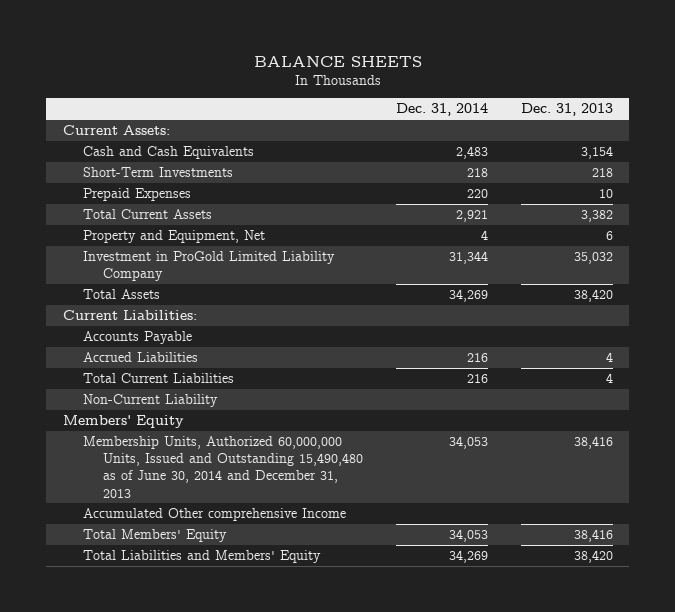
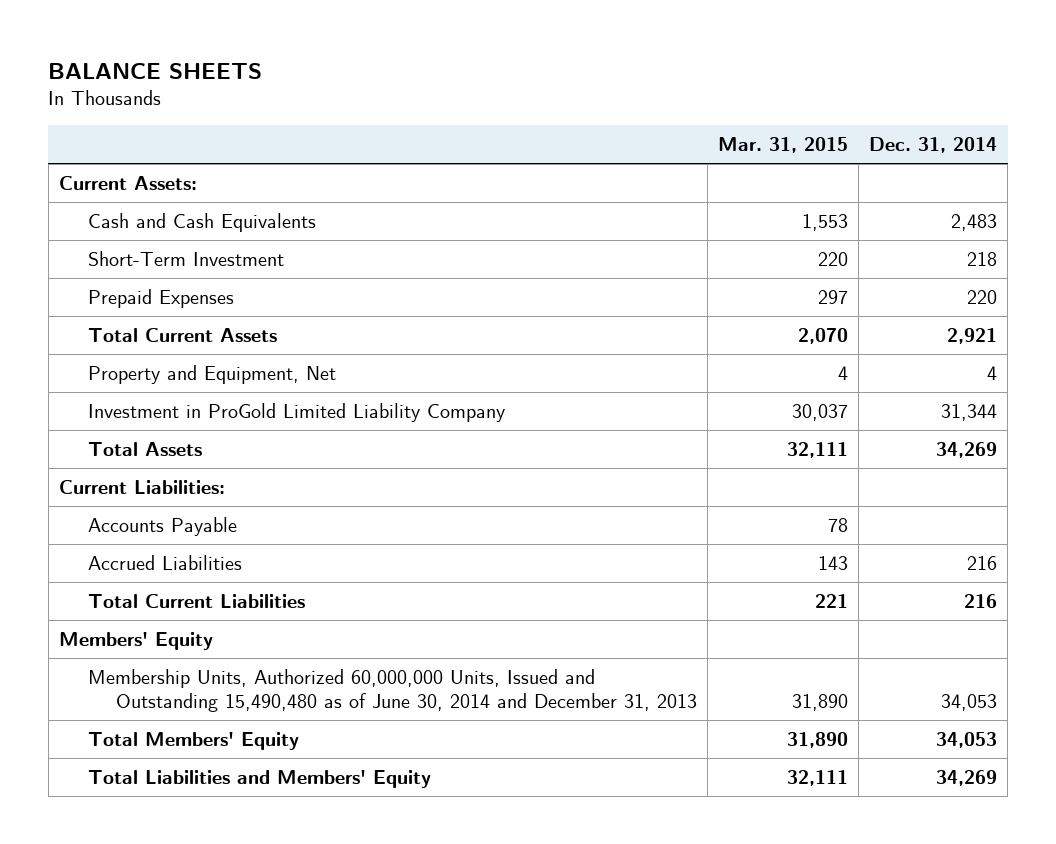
- | Dec. 31, 2014 | Dec. 31, 2013
+ | Mar. 31, 2015 | Dec. 31, 2014
- Short-Term Investments | 218 | 218
+ Short-Term Investment | 220 | 218
- Non-Current Liability
- Accumulated Other comprehensive Income

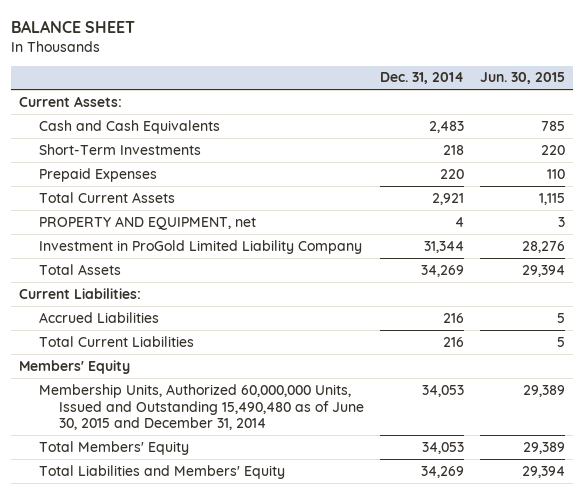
- BALANCE SHEETS
+ BALANCE SHEET
- | Mar. 31, 2015 | Dec. 31, 2014
+ | Dec. 31, 2014 | Jun. 30, 2015
- Short-Term Investment | 220 | 218
+ Short-Term Investments | 218 | 220
- Property and Equipment, Net | 4 | 4
+ PROPERTY AND EQUIPMENT, net | 4 | 3
- Accounts Payable | 78 |
- Membership Units, Authorized 60,000,000 Units, Issued and Outstanding 15,490,480 as of June 30, 2014 and December 31, 2013 | 31,890 | 34,053
+ Membership Units, Authorized 60,000,000 Units, Issued and Outstanding 15,490,480 as of June 30, 2015 and December 31, 2014 | 34,053 | 29,389

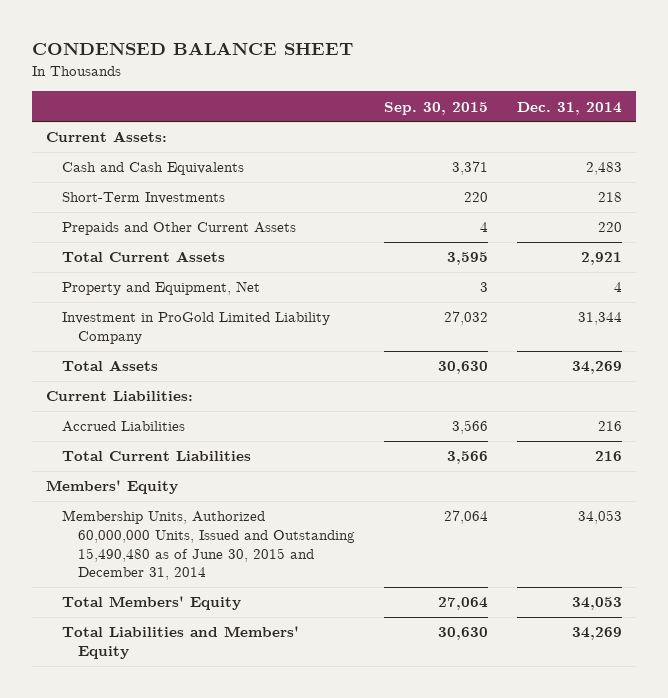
- BALANCE SHEET
+ CONDENSED BALANCE SHEET
- | Dec. 31, 2014 | Jun. 30, 2015
+ | Sep. 30, 2015 | Dec. 31, 2014
- Prepaid Expenses | 220 | 110
+ Prepaids and Other Current Assets | 4 | 220
- PROPERTY AND EQUIPMENT, net | 4 | 3
+ Property and Equipment, Net | 3 | 4

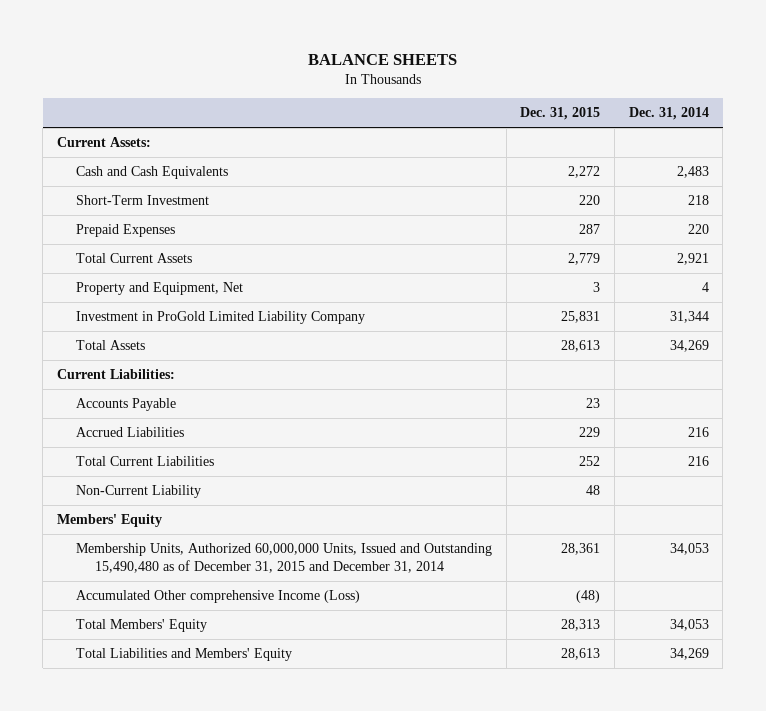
- CONDENSED BALANCE SHEET
+ BALANCE SHEETS
- | Sep. 30, 2015 | Dec. 31, 2014
+ | Dec. 31, 2015 | Dec. 31, 2014
- Short-Term Investments | 220 | 218
- Prepaids and Other Current Assets | 4 | 220
+ Short-Term Investment | 220 | 218
+ Prepaid Expenses | 287 | 220
+ Accounts Payable | 23 |
+ Non-Current Liability | 48 |
- Membership Units, Authorized 60,000,000 Units, Issued and Outstanding 15,490,480 as of June 30, 2015 and December 31, 2014 | 27,064 | 34,053
+ Membership Units, Authorized 60,000,000 Units, Issued and Outstanding 15,490,480 as of December 31, 2015 and December 31, 2014 | 28,361 | 34,053
+ Accumulated Other comprehensive Income (Loss) | (48) |

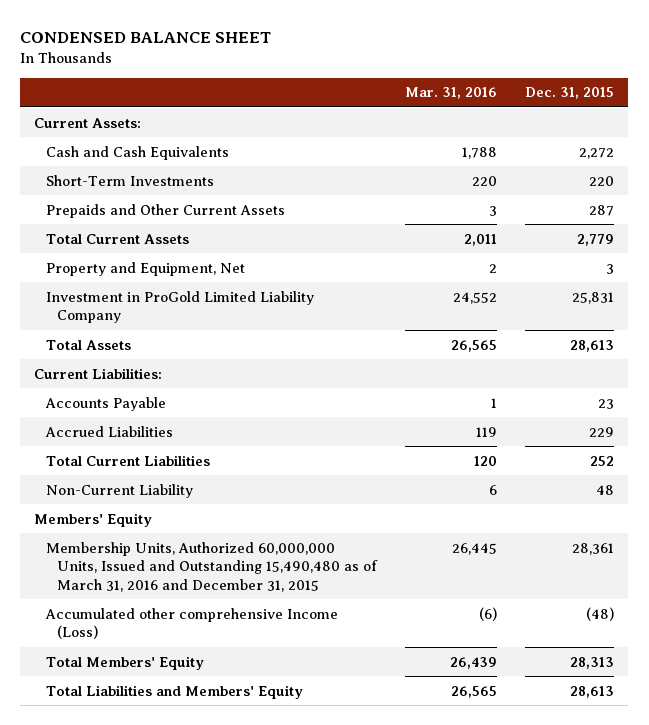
- BALANCE SHEETS
+ CONDENSED BALANCE SHEET
- | Dec. 31, 2015 | Dec. 31, 2014
+ | Mar. 31, 2016 | Dec. 31, 2015
- Short-Term Investment | 220 | 218
- Prepaid Expenses | 287 | 220
+ Short-Term Investments | 220 | 220
+ Prepaids and Other Current Assets | 3 | 287
- Membership Units, Authorized 60,000,000 Units, Issued and Outstanding 15,490,480 as of December 31, 2015 and December 31, 2014 | 28,361 | 34,053
- Accumulated Other comprehensive Income (Loss) | (48) |
+ Membership Units, Authorized 60,000,000 Units, Issued and Outstanding 15,490,480 as of March 31, 2016 and December 31, 2015 | 26,445 | 28,361
+ Accumulated other comprehensive Income (Loss) | (6) | (48)

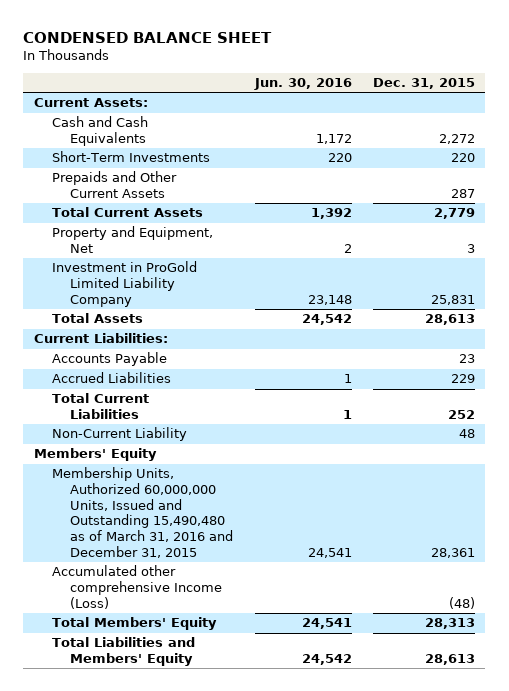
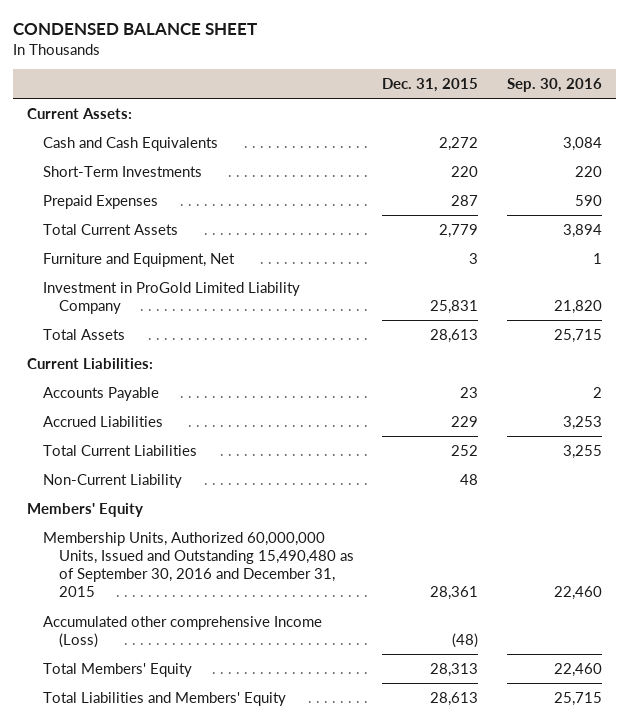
- | Jun. 30, 2016 | Dec. 31, 2015
+ | Dec. 31, 2015 | Sep. 30, 2016
- Prepaids and Other Current Assets | | 287
+ Prepaid Expenses | 287 | 590
- Property and Equipment, Net | 2 | 3
+ Furniture and Equipment, Net | 3 | 1
- Membership Units, Authorized 60,000,000 Units, Issued and Outstanding 15,490,480 as of March 31, 2016 and December 31, 2015 | 24,541 | 28,361
+ Membership Units, Authorized 60,000,000 Units, Issued and Outstanding 15,490,480 as of September 30, 2016 and December 31, 2015 | 28,361 | 22,460

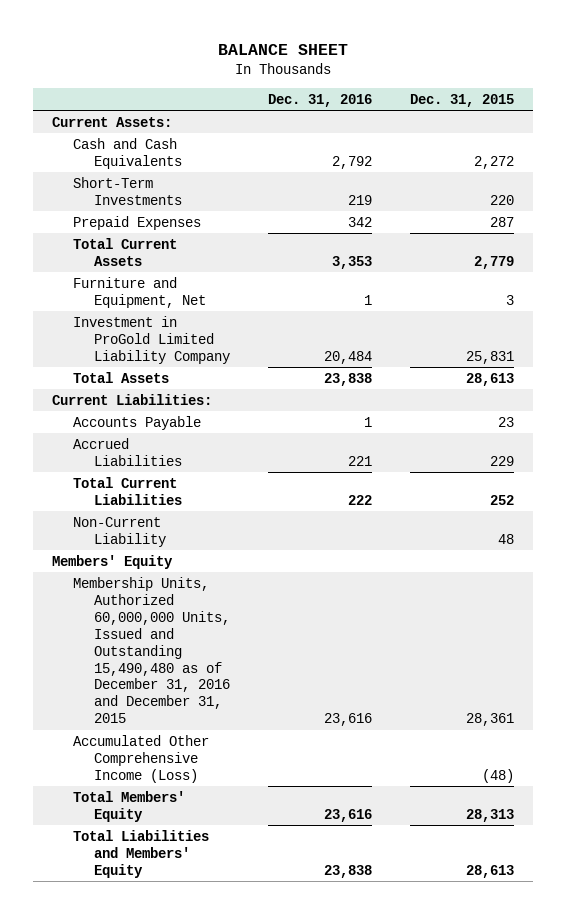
- CONDENSED BALANCE SHEET
+ BALANCE SHEET
- | Dec. 31, 2015 | Sep. 30, 2016
+ | Dec. 31, 2016 | Dec. 31, 2015
- Membership Units, Authorized 60,000,000 Units, Issued and Outstanding 15,490,480 as of September 30, 2016 and December 31, 2015 | 28,361 | 22,460
- Accumulated other comprehensive Income (Loss) | (48) |
+ Membership Units, Authorized 60,000,000 Units, Issued and Outstanding 15,490,480 as of December 31, 2016 and December 31, 2015 | 23,616 | 28,361
+ Accumulated Other Comprehensive Income (Loss) | | (48)

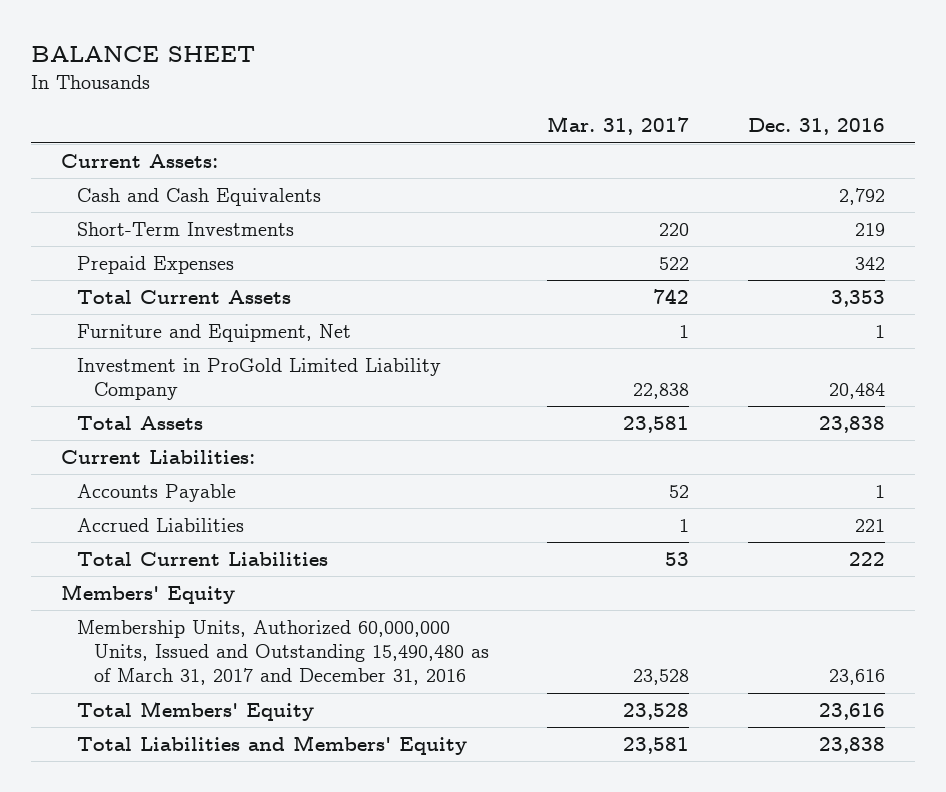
- | Dec. 31, 2016 | Dec. 31, 2015
+ | Mar. 31, 2017 | Dec. 31, 2016
- Non-Current Liability | | 48
- Membership Units, Authorized 60,000,000 Units, Issued and Outstanding 15,490,480 as of December 31, 2016 and December 31, 2015 | 23,616 | 28,361
- Accumulated Other Comprehensive Income (Loss) | | (48)
+ Membership Units, Authorized 60,000,000 Units, Issued and Outstanding 15,490,480 as of March 31, 2017 and December 31, 2016 | 23,528 | 23,616

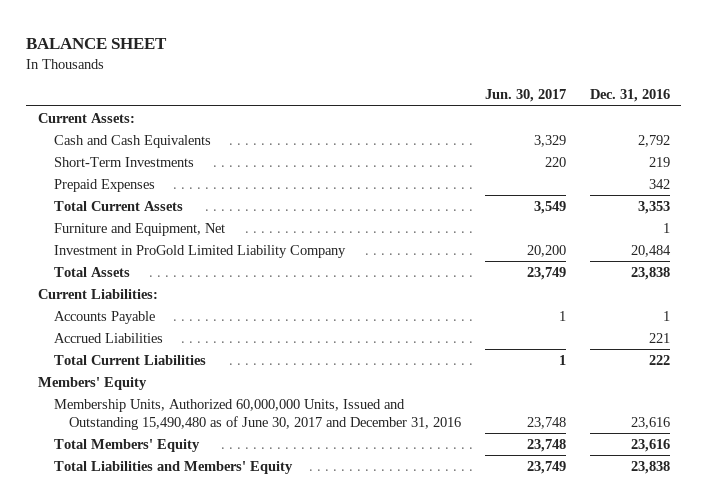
- | Mar. 31, 2017 | Dec. 31, 2016
+ | Jun. 30, 2017 | Dec. 31, 2016
- Membership Units, Authorized 60,000,000 Units, Issued and Outstanding 15,490,480 as of March 31, 2017 and December 31, 2016 | 23,528 | 23,616
+ Membership Units, Authorized 60,000,000 Units, Issued and Outstanding 15,490,480 as of June 30, 2017 and December 31, 2016 | 23,748 | 23,616

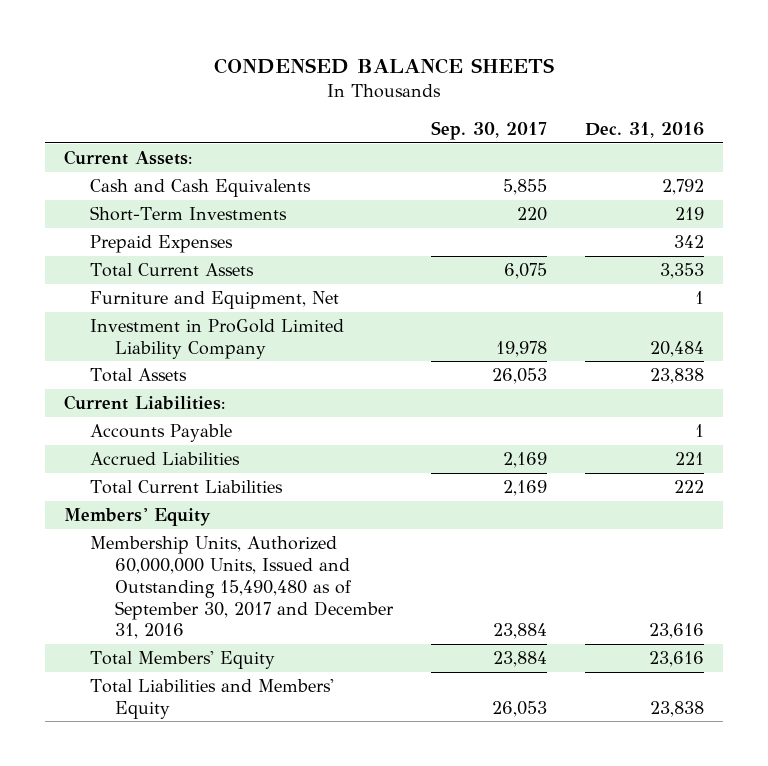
- BALANCE SHEET
+ CONDENSED BALANCE SHEETS
- | Jun. 30, 2017 | Dec. 31, 2016
+ | Sep. 30, 2017 | Dec. 31, 2016
- Membership Units, Authorized 60,000,000 Units, Issued and Outstanding 15,490,480 as of June 30, 2017 and December 31, 2016 | 23,748 | 23,616
+ Membership Units, Authorized 60,000,000 Units, Issued and Outstanding 15,490,480 as of September 30, 2017 and December 31, 2016 | 23,884 | 23,616

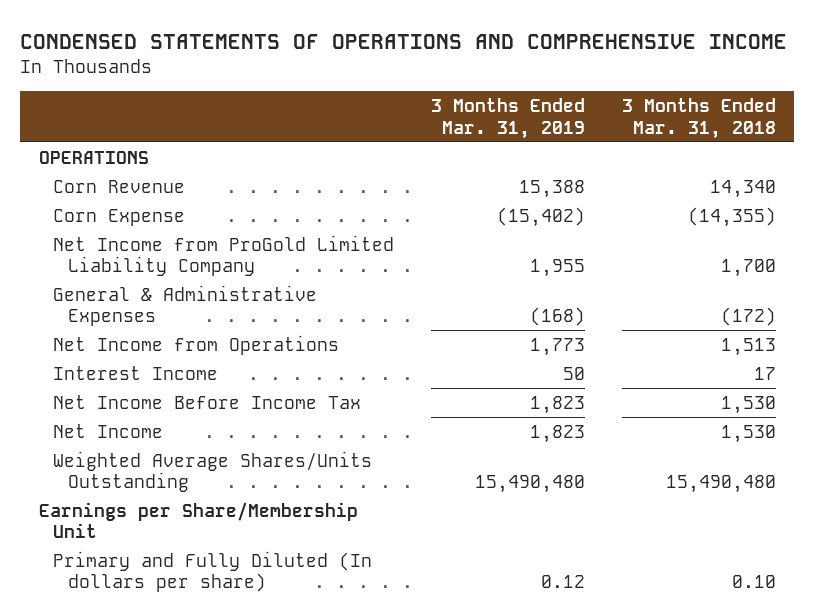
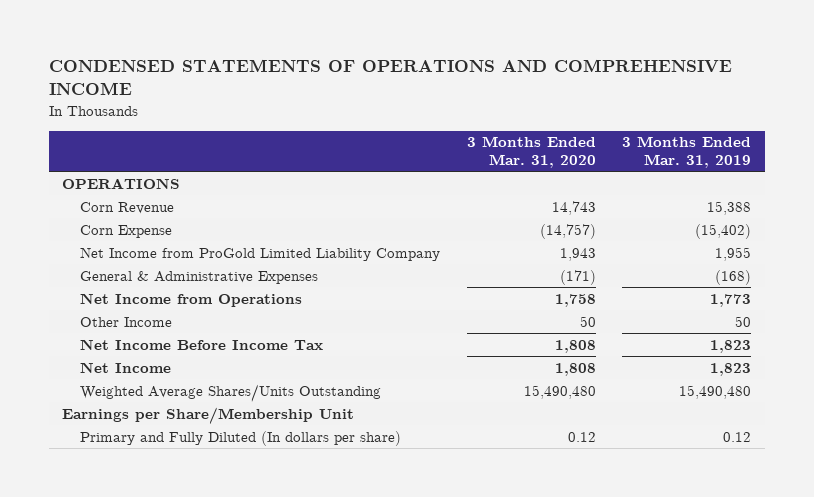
- | 3 Months Ended Mar. 31, 2019 | 3 Months Ended Mar. 31, 2018
+ | 3 Months Ended Mar. 31, 2020 | 3 Months Ended Mar. 31, 2019
- Interest Income | 50 | 17
+ Other Income | 50 | 50

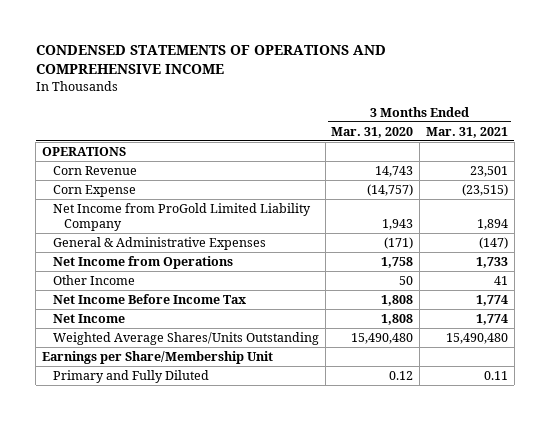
- | 3 Months Ended Mar. 31, 2020 | 3 Months Ended Mar. 31, 2019
+ | 3 Months Ended Mar. 31, 2020 | 3 Months Ended Mar. 31, 2021
- Primary and Fully Diluted (In dollars per share) | 0.12 | 0.12
+ Primary and Fully Diluted | 0.12 | 0.11

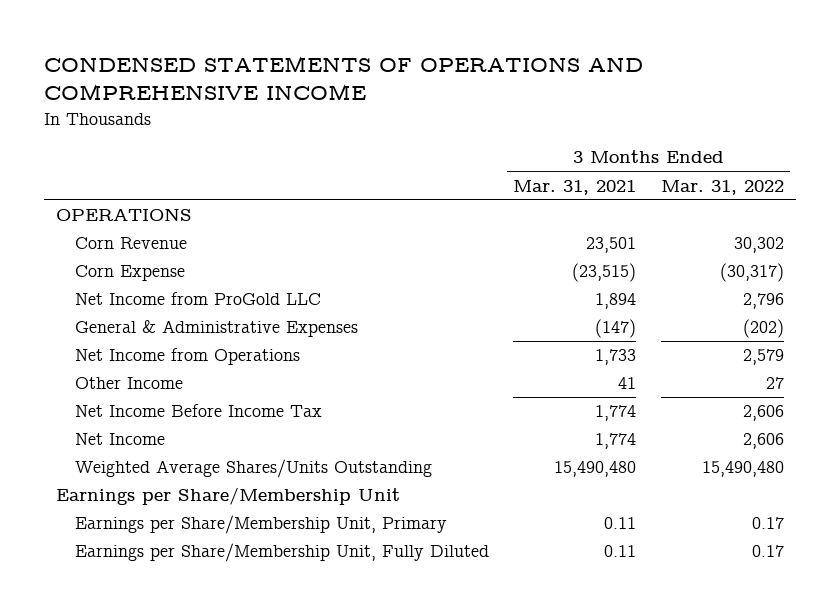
- | 3 Months Ended Mar. 31, 2020 | 3 Months Ended Mar. 31, 2021
+ | 3 Months Ended Mar. 31, 2021 | 3 Months Ended Mar. 31, 2022
- Net Income from ProGold Limited Liability Company | 1,943 | 1,894
+ Net Income from ProGold LLC | 1,894 | 2,796
- Primary and Fully Diluted | 0.12 | 0.11
+ Earnings per Share/Membership Unit, Primary | 0.11 | 0.17
+ Earnings per Share/Membership Unit, Fully Diluted | 0.11 | 0.17

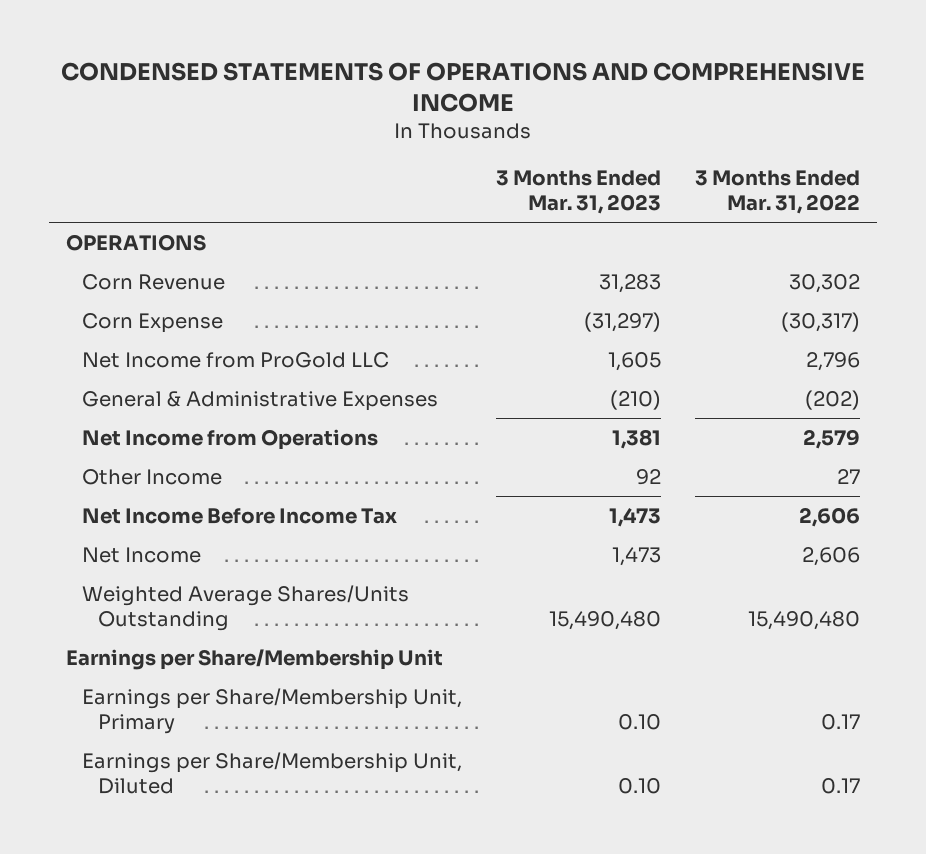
- | 3 Months Ended Mar. 31, 2021 | 3 Months Ended Mar. 31, 2022
+ | 3 Months Ended Mar. 31, 2023 | 3 Months Ended Mar. 31, 2022
- Earnings per Share/Membership Unit, Fully Diluted | 0.11 | 0.17
+ Earnings per Share/Membership Unit, Diluted | 0.10 | 0.17

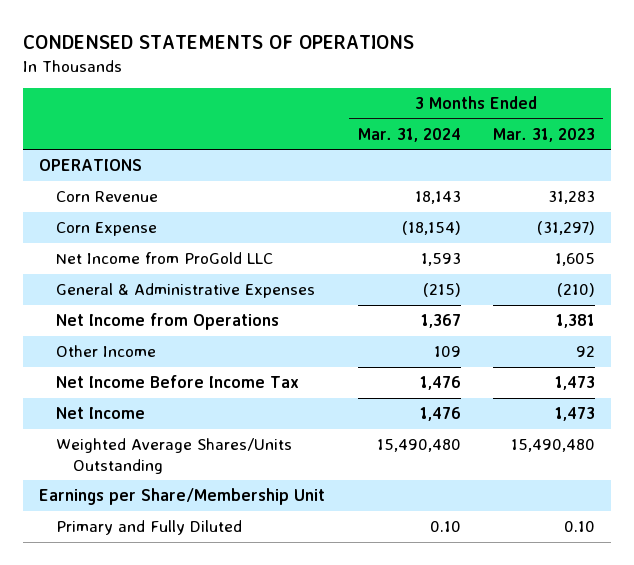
- CONDENSED STATEMENTS OF OPERATIONS AND COMPREHENSIVE INCOME
+ CONDENSED STATEMENTS OF OPERATIONS
- | 3 Months Ended Mar. 31, 2023 | 3 Months Ended Mar. 31, 2022
+ | 3 Months Ended Mar. 31, 2024 | 3 Months Ended Mar. 31, 2023
- Earnings per Share/Membership Unit, Primary | 0.10 | 0.17
- Earnings per Share/Membership Unit, Diluted | 0.10 | 0.17
+ Primary and Fully Diluted | 0.10 | 0.10

